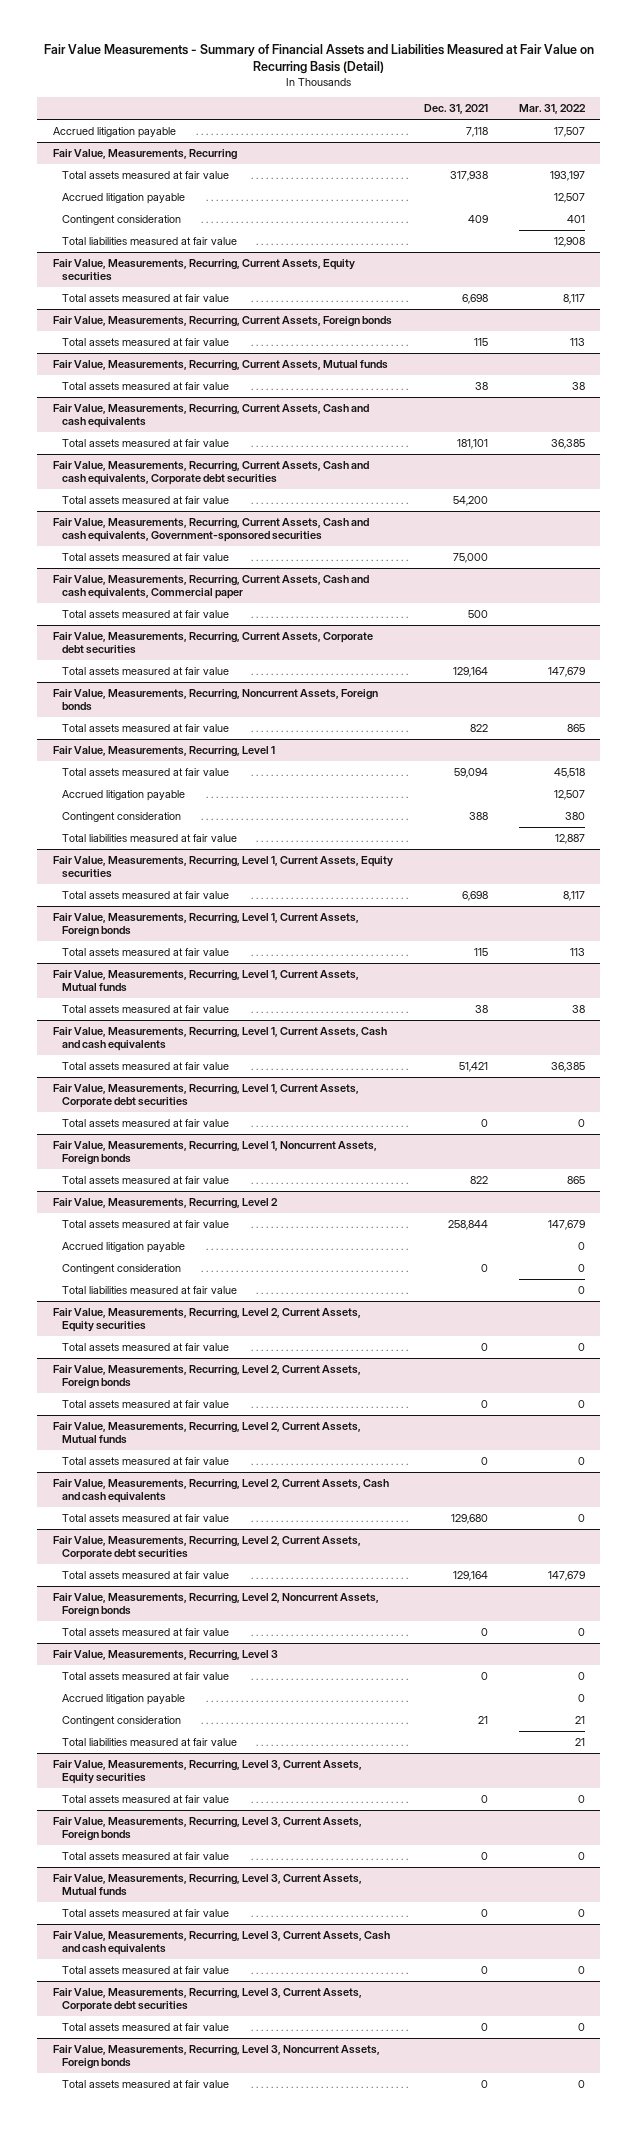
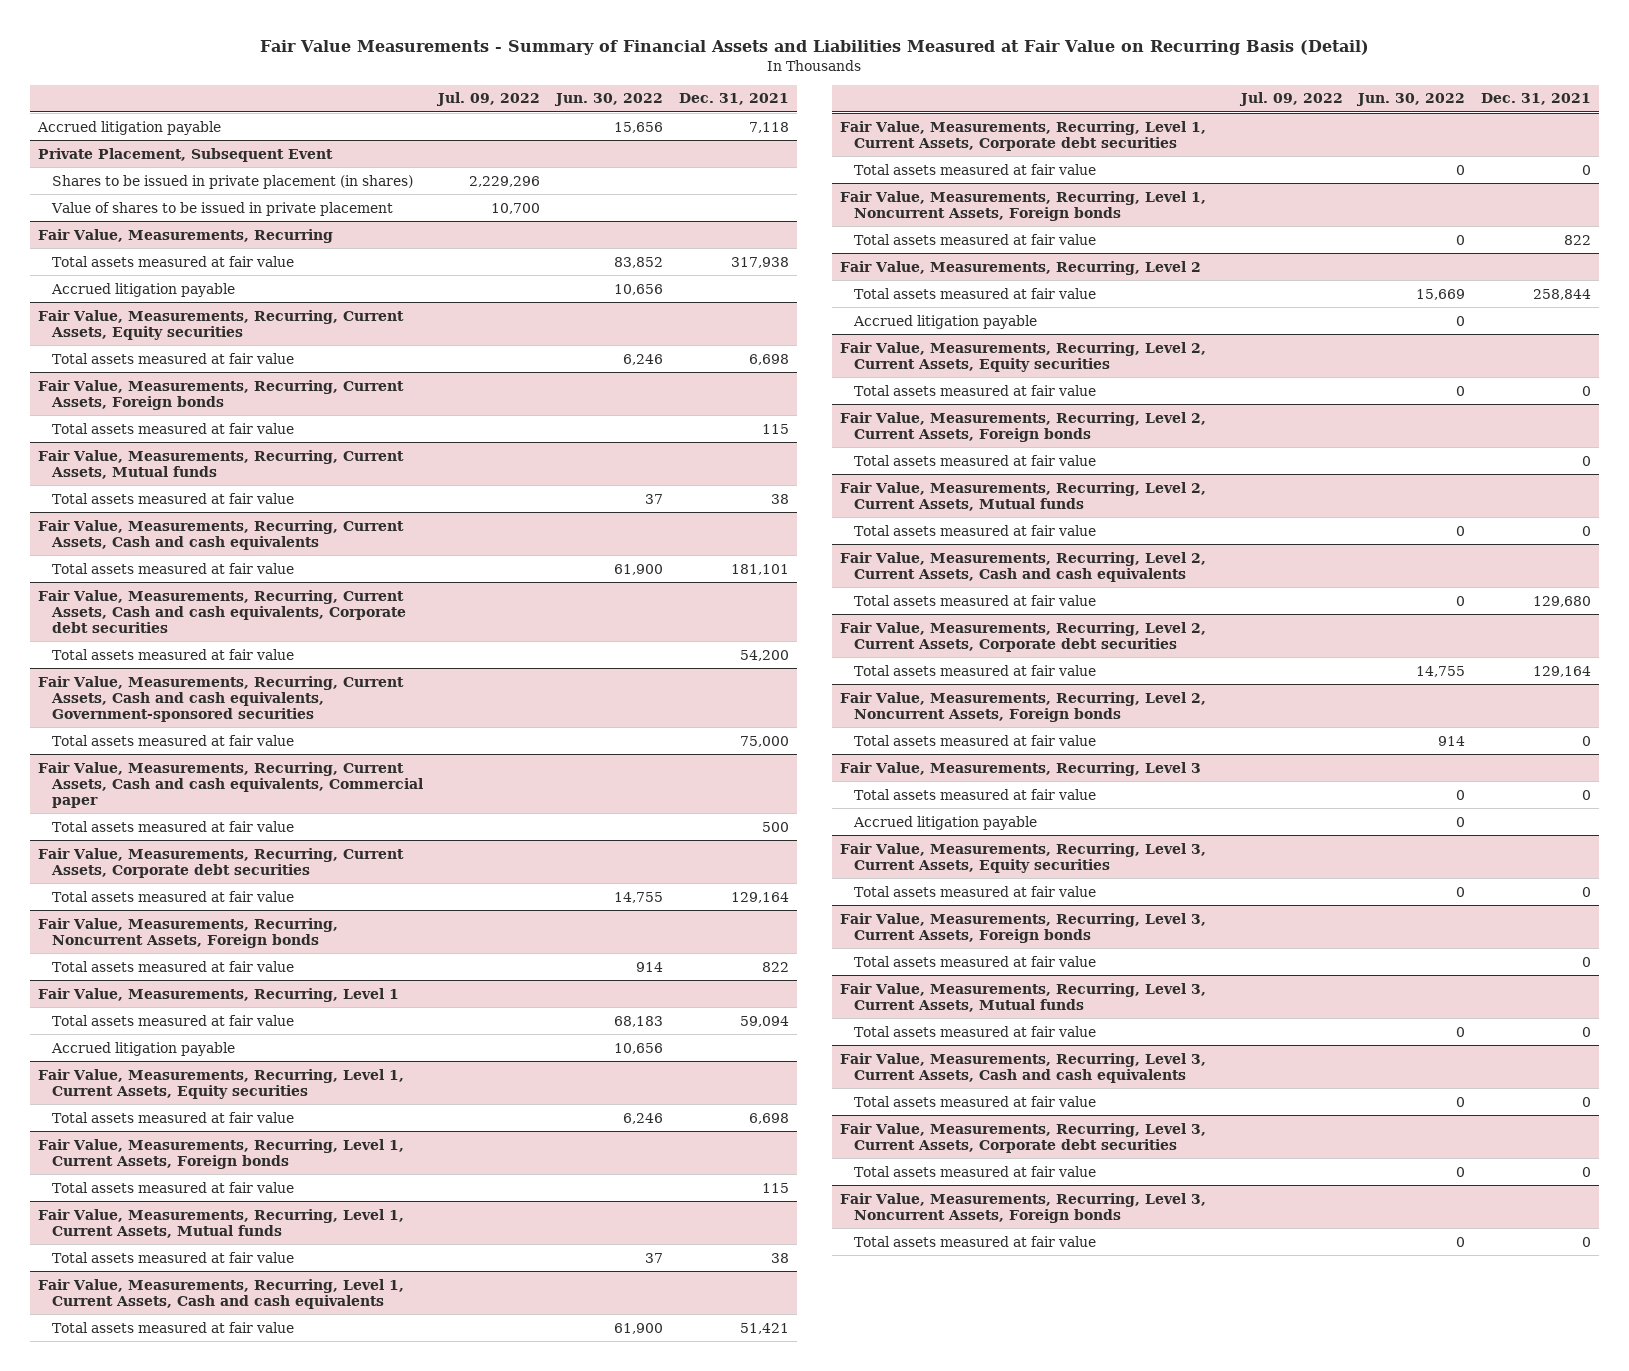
- | Dec. 31, 2021 | Mar. 31, 2022
+ | Jul. 09, 2022 | Jun. 30, 2022 | Dec. 31, 2021
+ Private Placement, Subsequent Event
+ Shares to be issued in private placement (in shares) | 2,229,296 | |
+ Value of shares to be issued in private placement | 10,700 | |
@ Fair Value, Measurements, Recurring
- Contingent consideration | 409 | 401
- Total liabilities measured at fair value | | 12,908
@ Fair Value, Measurements, Recurring, Level 1
- Contingent consideration | 388 | 380
- Total liabilities measured at fair value | | 12,887
@ Fair Value, Measurements, Recurring, Level 2
- Contingent consideration | 0 | 0
- Total liabilities measured at fair value | | 0
@ Fair Value, Measurements, Recurring, Level 3
- Contingent consideration | 21 | 21
- Total liabilities measured at fair value | | 21

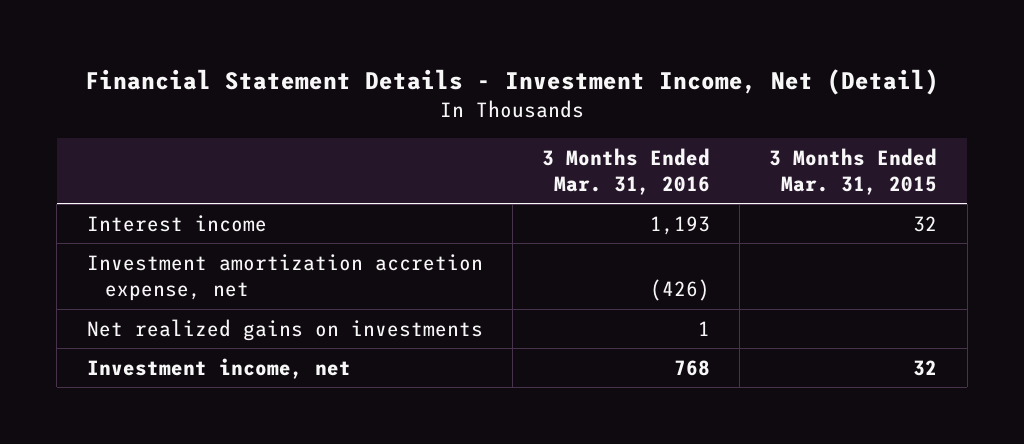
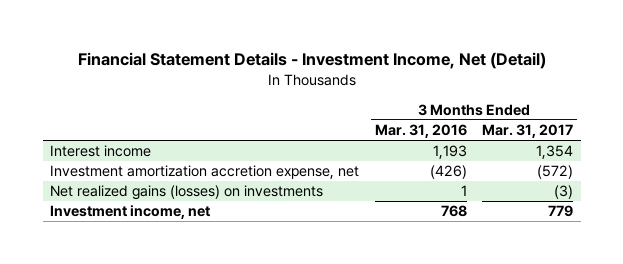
- | 3 Months Ended Mar. 31, 2016 | 3 Months Ended Mar. 31, 2015
+ | 3 Months Ended Mar. 31, 2016 | 3 Months Ended Mar. 31, 2017
- Net realized gains on investments | 1 |
+ Net realized gains (losses) on investments | 1 | (3)

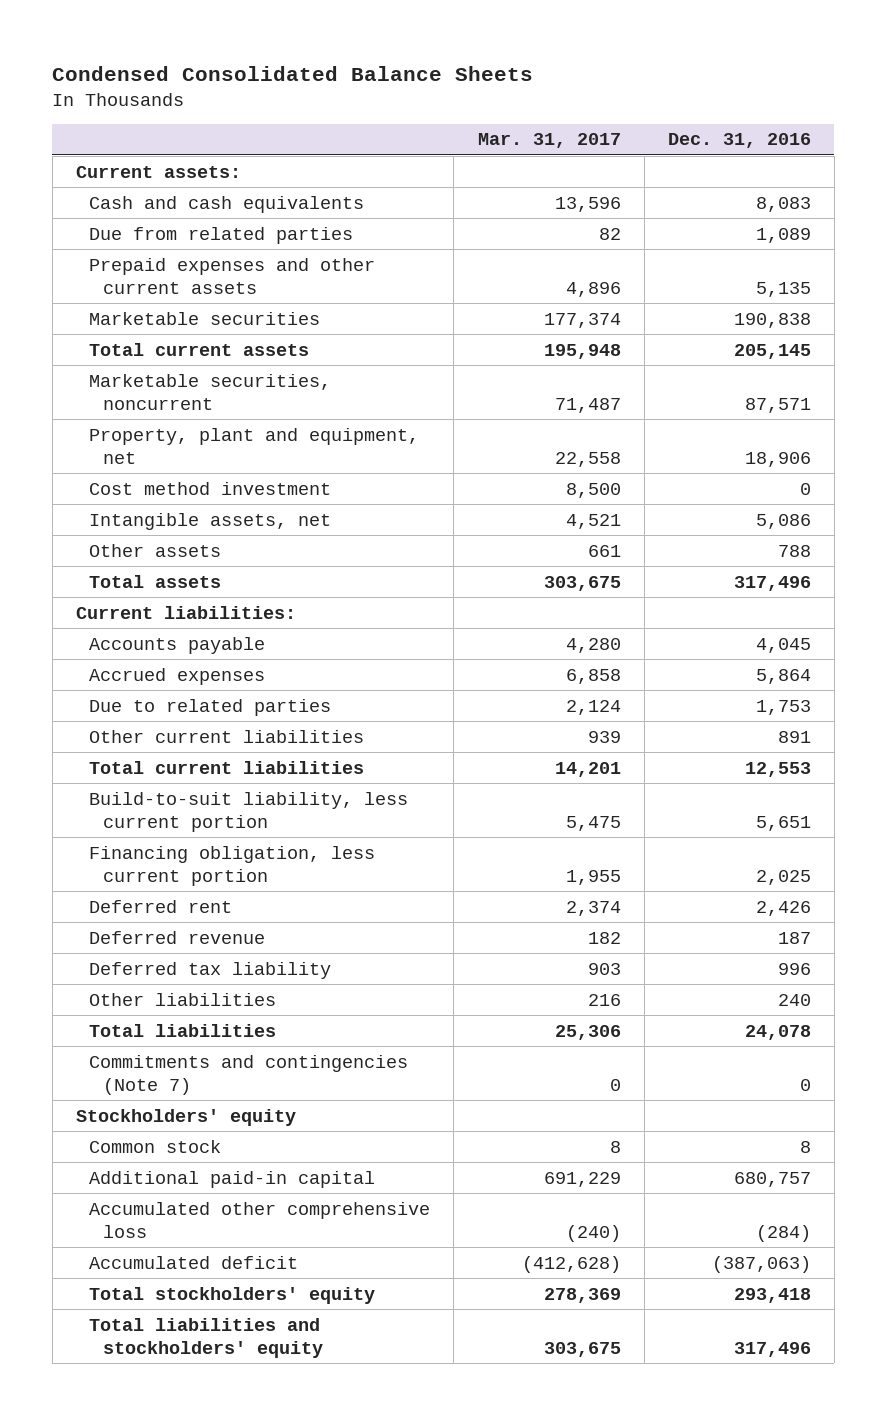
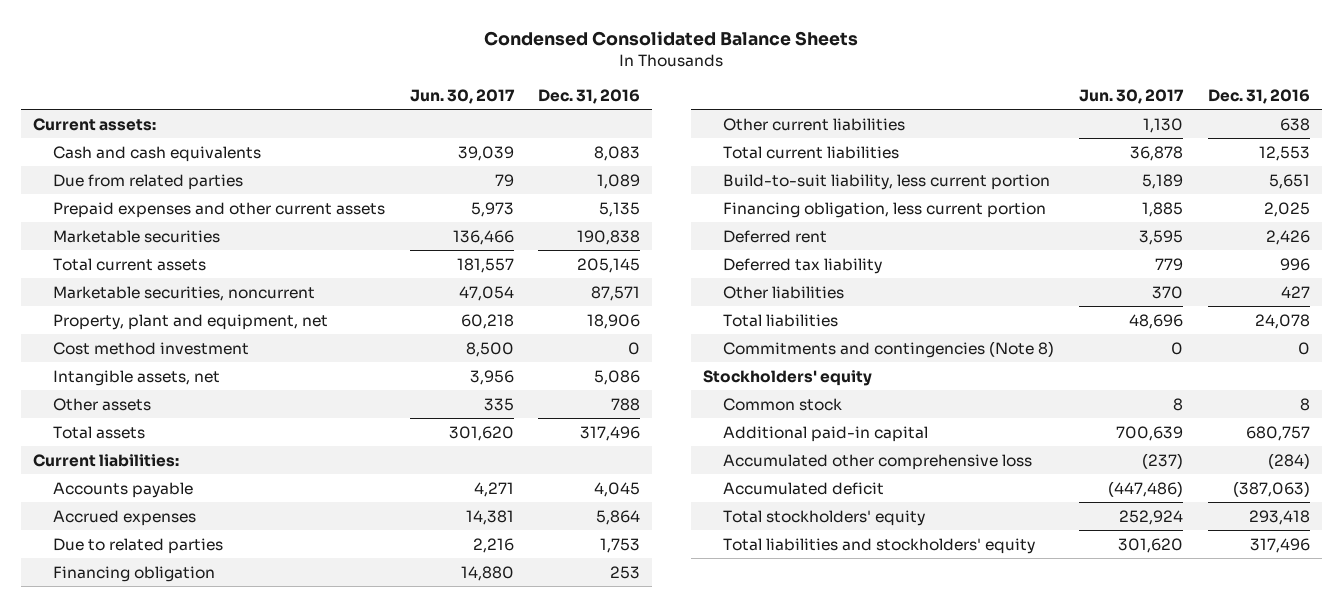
- | Mar. 31, 2017 | Dec. 31, 2016
+ | Jun. 30, 2017 | Dec. 31, 2016
- Other current liabilities | 939 | 891
+ Financing obligation | 14,880 | 253
+ Other current liabilities | 1,130 | 638
- Deferred revenue | 182 | 187
- Other liabilities | 216 | 240
+ Other liabilities | 370 | 427
- Commitments and contingencies (Note 7) | 0 | 0
+ Commitments and contingencies (Note 8) | 0 | 0

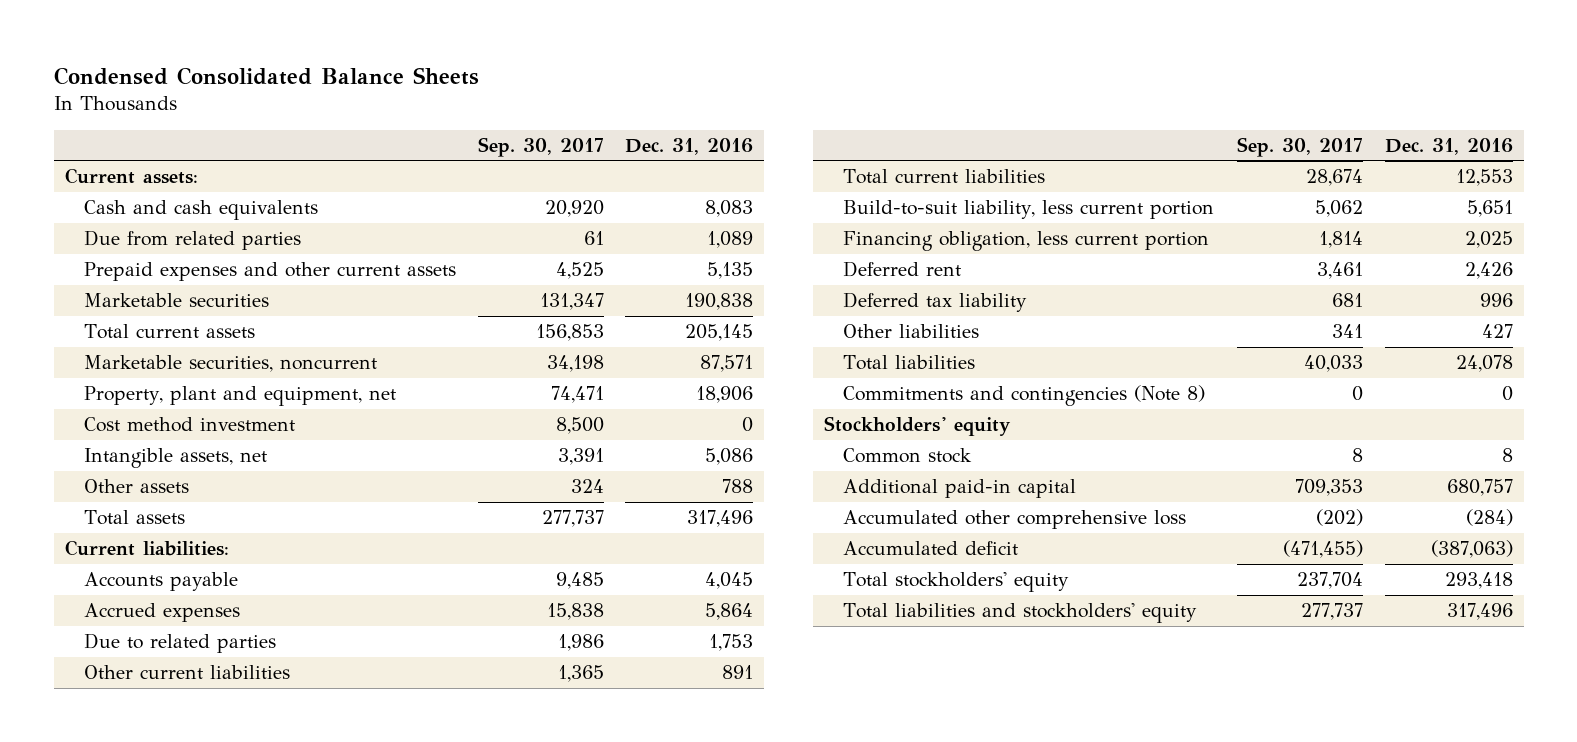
- | Jun. 30, 2017 | Dec. 31, 2016
+ | Sep. 30, 2017 | Dec. 31, 2016
- Financing obligation | 14,880 | 253
- Other current liabilities | 1,130 | 638
+ Other current liabilities | 1,365 | 891

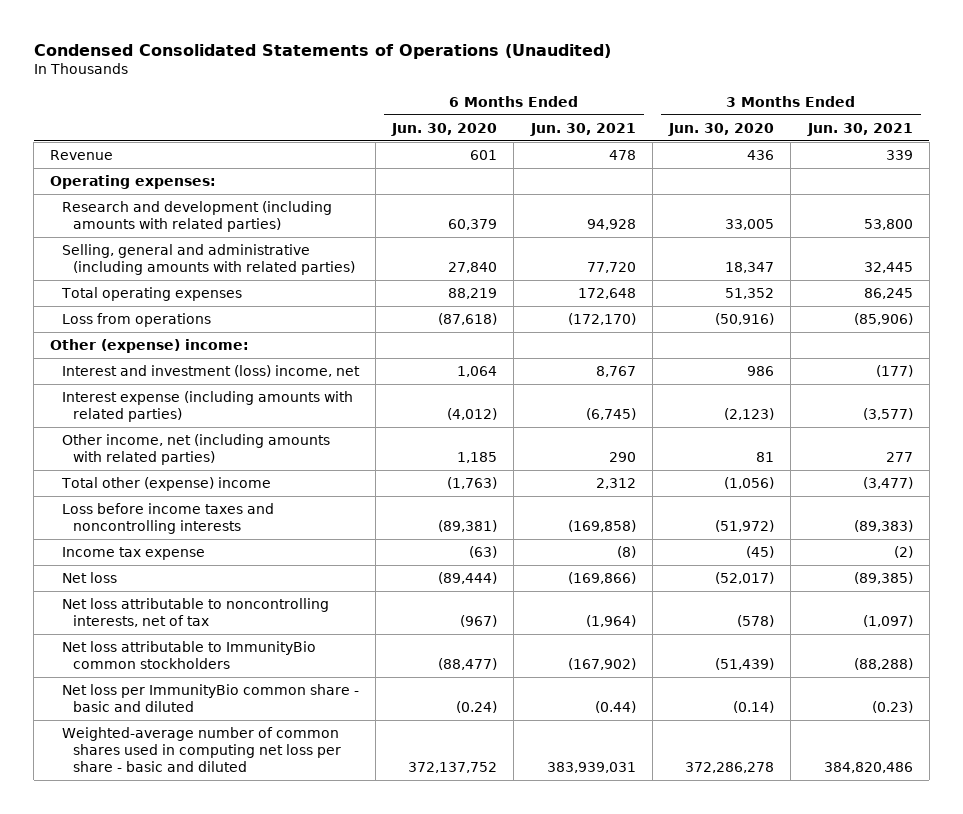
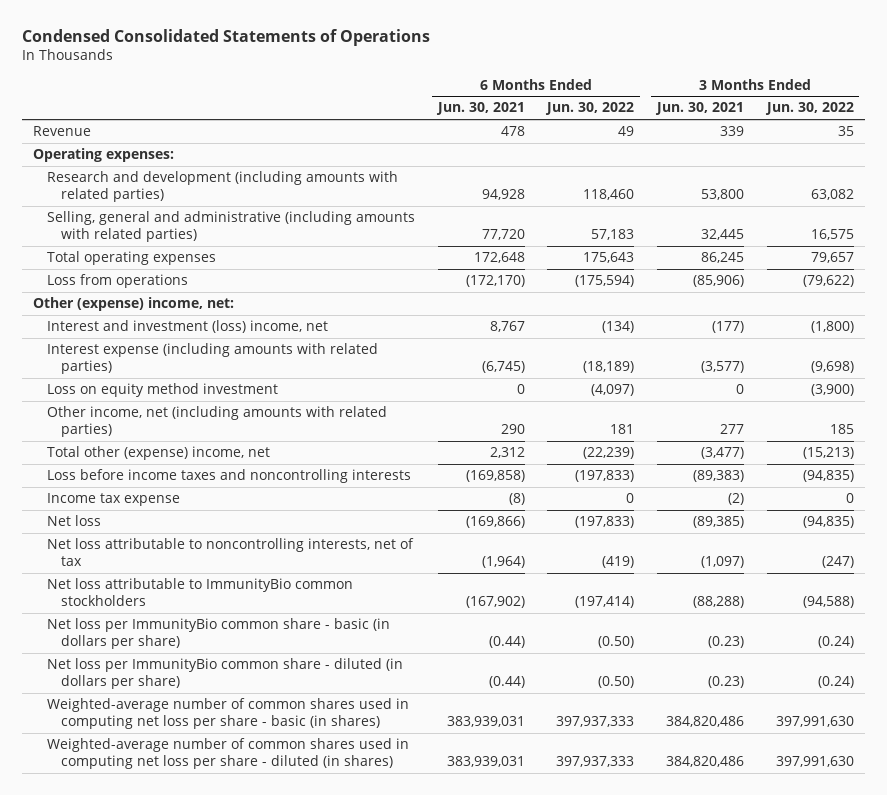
- Condensed Consolidated Statements of Operations (Unaudited)
+ Condensed Consolidated Statements of Operations
- | 6 Months Ended Jun. 30, 2020 | 6 Months Ended Jun. 30, 2021 | 3 Months Ended Jun. 30, 2020 | 3 Months Ended Jun. 30, 2021
+ | 6 Months Ended Jun. 30, 2021 | 6 Months Ended Jun. 30, 2022 | 3 Months Ended Jun. 30, 2021 | 3 Months Ended Jun. 30, 2022
- Other (expense) income:
+ Other (expense) income, net:
+ Loss on equity method investment | 0 | (4,097) | 0 | (3,900)
- Total other (expense) income | (1,763) | 2,312 | (1,056) | (3,477)
+ Total other (expense) income, net | 2,312 | (22,239) | (3,477) | (15,213)
- Net loss per ImmunityBio common share - basic and diluted | (0.24) | (0.44) | (0.14) | (0.23)
- Weighted-average number of common shares used in computing net loss per share - basic and diluted | 372,137,752 | 383,939,031 | 372,286,278 | 384,820,486
+ Net loss per ImmunityBio common share - basic (in dollars per share) | (0.44) | (0.50) | (0.23) | (0.24)
+ Net loss per ImmunityBio common share - diluted (in dollars per share) | (0.44) | (0.50) | (0.23) | (0.24)
+ Weighted-average number of common shares used in computing net loss per share - basic (in shares) | 383,939,031 | 397,937,333 | 384,820,486 | 397,991,630
+ Weighted-average number of common shares used in computing net loss per share - diluted (in shares) | 383,939,031 | 397,937,333 | 384,820,486 | 397,991,630

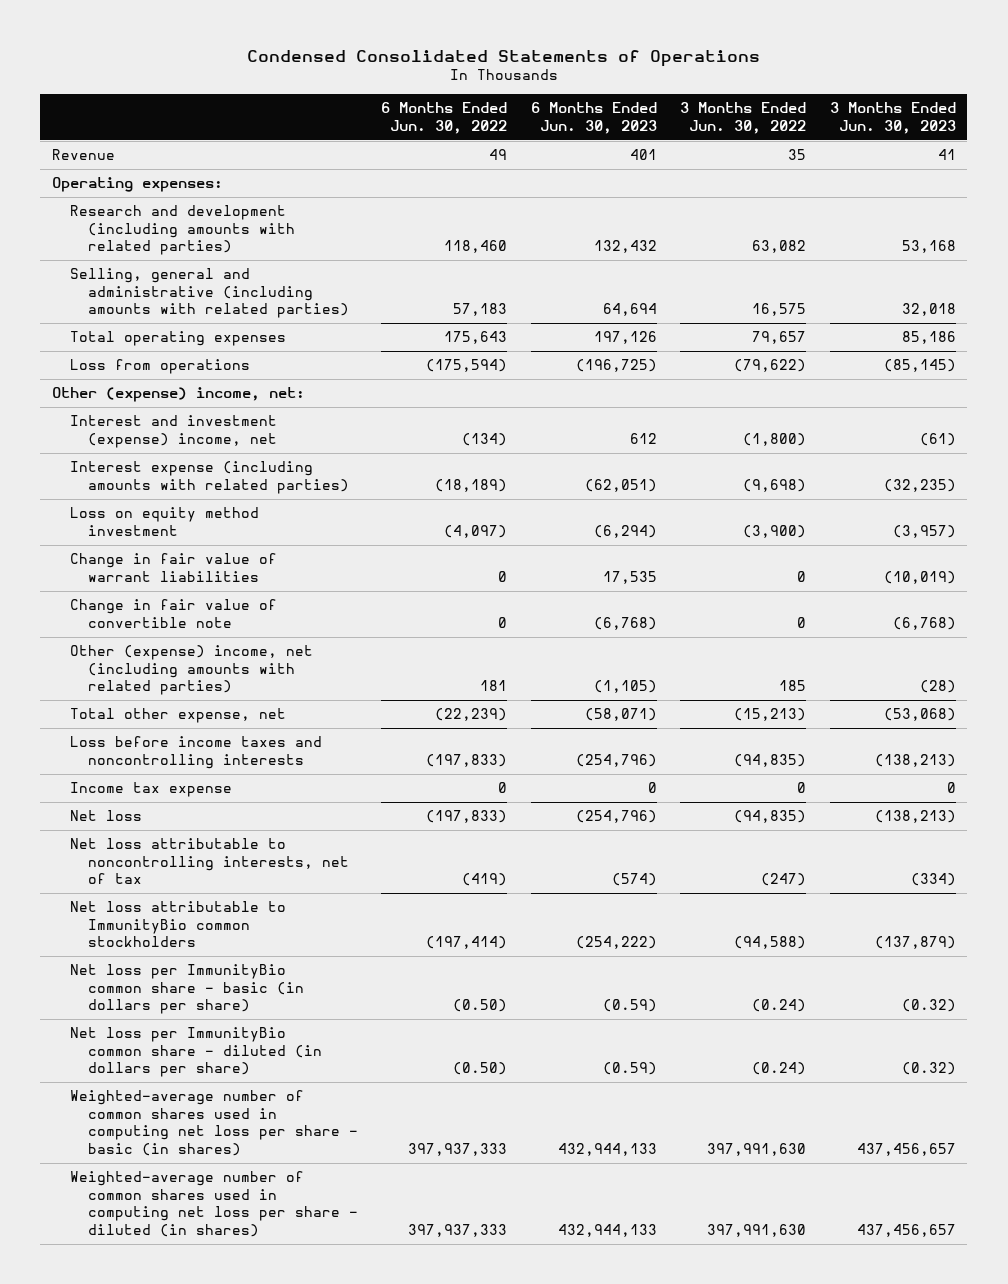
- | 6 Months Ended Jun. 30, 2021 | 6 Months Ended Jun. 30, 2022 | 3 Months Ended Jun. 30, 2021 | 3 Months Ended Jun. 30, 2022
+ | 6 Months Ended Jun. 30, 2022 | 6 Months Ended Jun. 30, 2023 | 3 Months Ended Jun. 30, 2022 | 3 Months Ended Jun. 30, 2023
- Interest and investment (loss) income, net | 8,767 | (134) | (177) | (1,800)
+ Interest and investment (expense) income, net | (134) | 612 | (1,800) | (61)
- Other income, net (including amounts with related parties) | 290 | 181 | 277 | 185
- Total other (expense) income, net | 2,312 | (22,239) | (3,477) | (15,213)
+ Change in fair value of warrant liabilities | 0 | 17,535 | 0 | (10,019)
+ Change in fair value of convertible note | 0 | (6,768) | 0 | (6,768)
+ Other (expense) income, net (including amounts with related parties) | 181 | (1,105) | 185 | (28)
+ Total other expense, net | (22,239) | (58,071) | (15,213) | (53,068)

